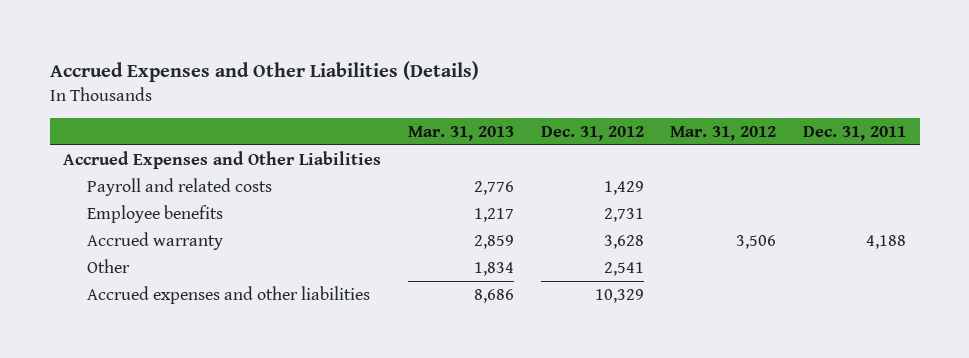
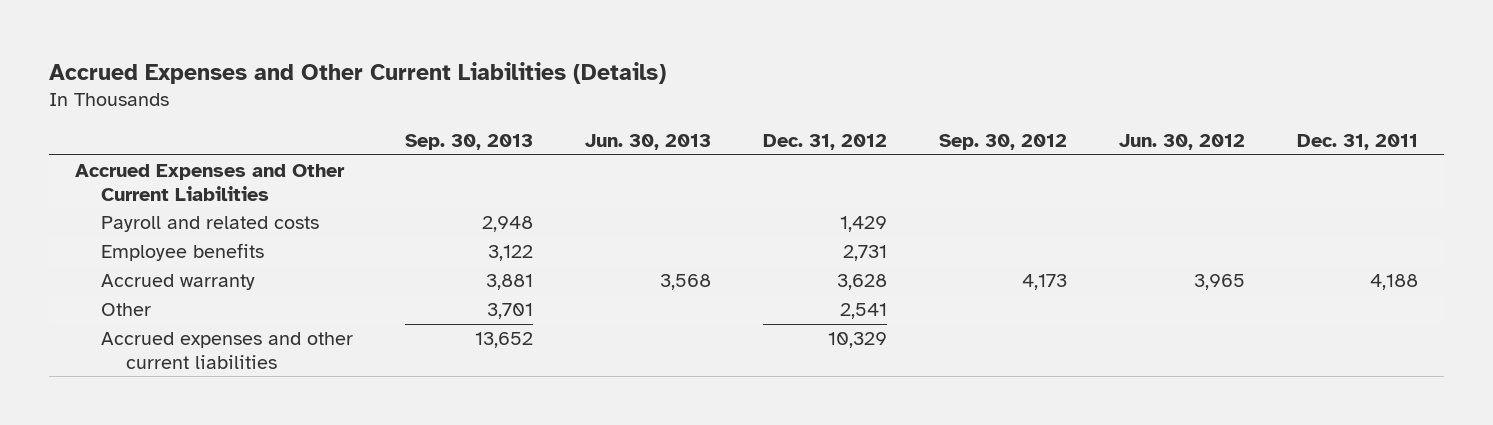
- Accrued Expenses and Other Liabilities (Details)
+ Accrued Expenses and Other Current Liabilities (Details)
- | Mar. 31, 2013 | Dec. 31, 2012 | Mar. 31, 2012 | Dec. 31, 2011
+ | Sep. 30, 2013 | Jun. 30, 2013 | Dec. 31, 2012 | Sep. 30, 2012 | Jun. 30, 2012 | Dec. 31, 2011
- Accrued Expenses and Other Liabilities
+ Accrued Expenses and Other Current Liabilities
- Accrued expenses and other liabilities | 8,686 | 10,329 | |
+ Accrued expenses and other current liabilities | 13,652 | | 10,329 | | |

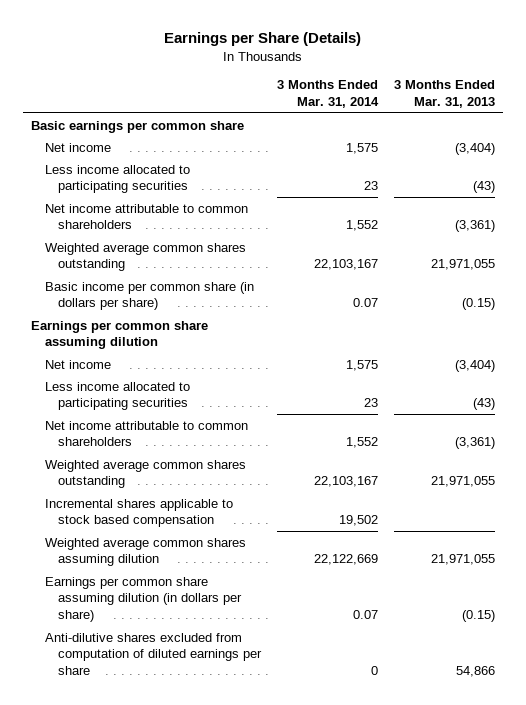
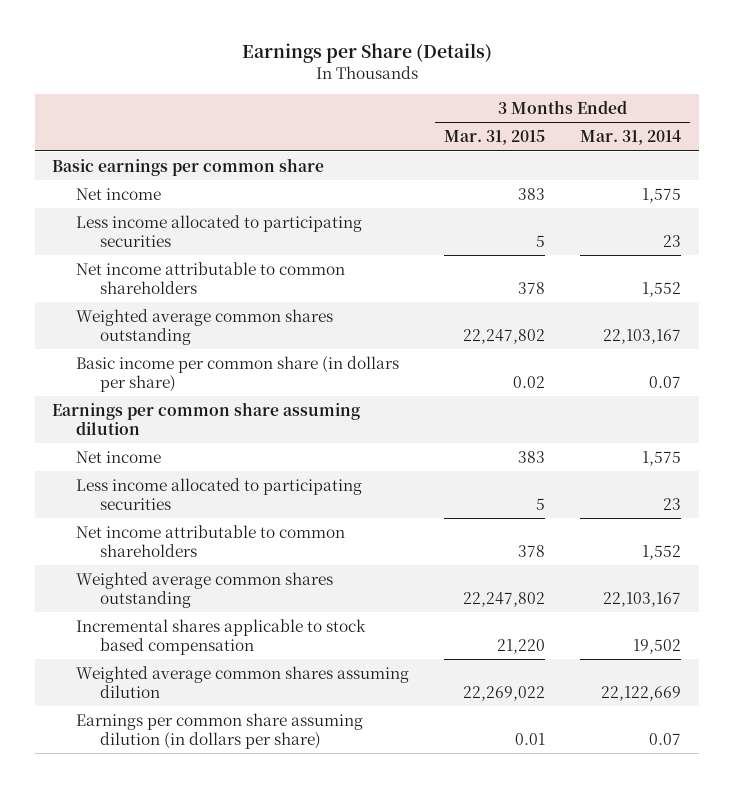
- | 3 Months Ended Mar. 31, 2014 | 3 Months Ended Mar. 31, 2013
+ | 3 Months Ended Mar. 31, 2015 | 3 Months Ended Mar. 31, 2014
- Anti-dilutive shares excluded from computation of diluted earnings per share | 0 | 54,866

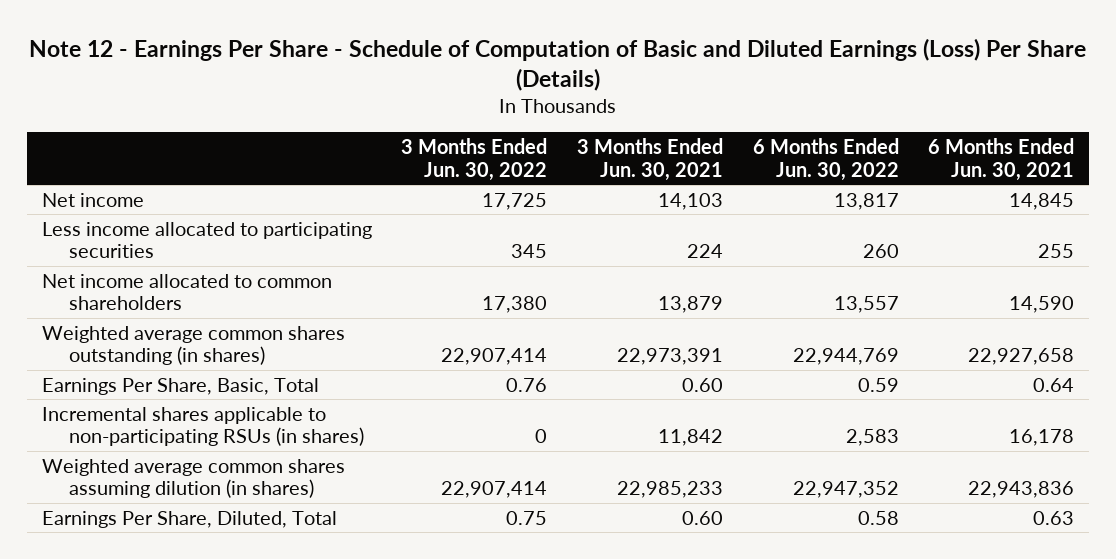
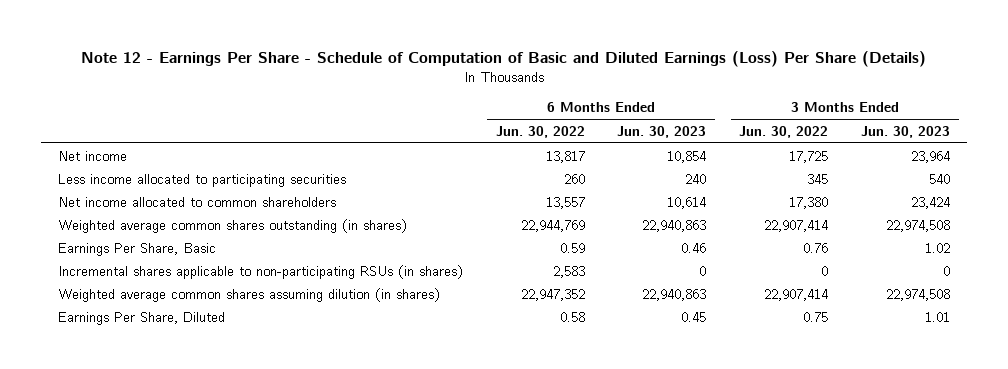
- | 3 Months Ended Jun. 30, 2022 | 3 Months Ended Jun. 30, 2021 | 6 Months Ended Jun. 30, 2022 | 6 Months Ended Jun. 30, 2021
+ | 6 Months Ended Jun. 30, 2022 | 6 Months Ended Jun. 30, 2023 | 3 Months Ended Jun. 30, 2022 | 3 Months Ended Jun. 30, 2023
- Earnings Per Share, Basic, Total | 0.76 | 0.60 | 0.59 | 0.64
+ Earnings Per Share, Basic | 0.59 | 0.46 | 0.76 | 1.02
- Earnings Per Share, Diluted, Total | 0.75 | 0.60 | 0.58 | 0.63
+ Earnings Per Share, Diluted | 0.58 | 0.45 | 0.75 | 1.01

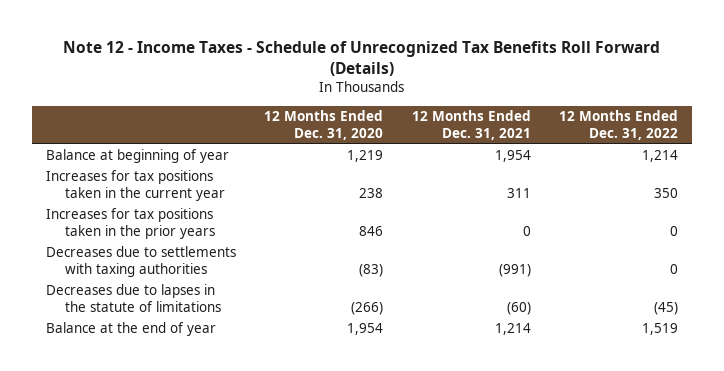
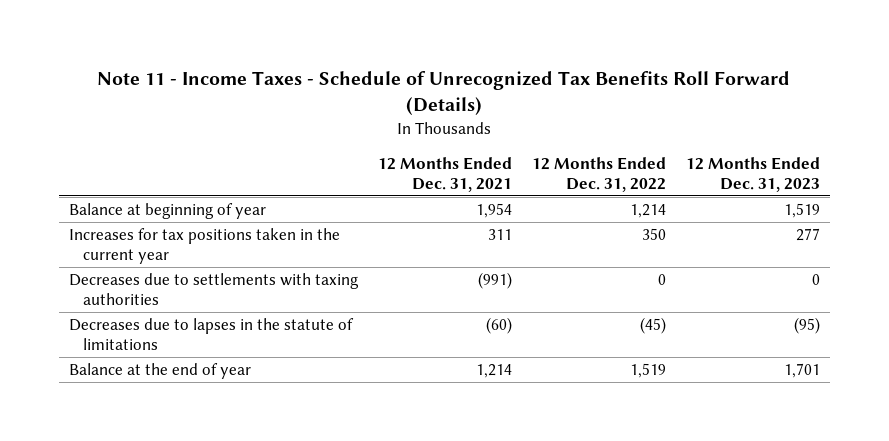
- Note 12 - Income Taxes - Schedule of Unrecognized Tax Benefits Roll Forward (Details)
+ Note 11 - Income Taxes - Schedule of Unrecognized Tax Benefits Roll Forward (Details)
- | 12 Months Ended Dec. 31, 2020 | 12 Months Ended Dec. 31, 2021 | 12 Months Ended Dec. 31, 2022
+ | 12 Months Ended Dec. 31, 2021 | 12 Months Ended Dec. 31, 2022 | 12 Months Ended Dec. 31, 2023
- Increases for tax positions taken in the prior years | 846 | 0 | 0

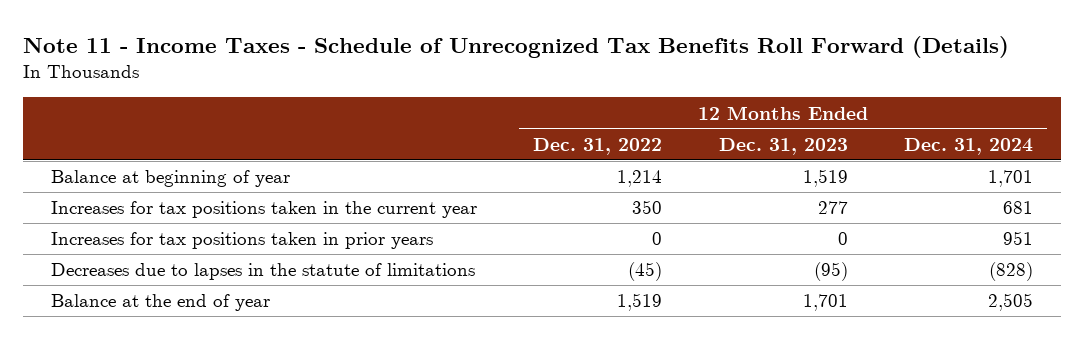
- | 12 Months Ended Dec. 31, 2021 | 12 Months Ended Dec. 31, 2022 | 12 Months Ended Dec. 31, 2023
+ | 12 Months Ended Dec. 31, 2022 | 12 Months Ended Dec. 31, 2023 | 12 Months Ended Dec. 31, 2024
- Decreases due to settlements with taxing authorities | (991) | 0 | 0
+ Increases for tax positions taken in prior years | 0 | 0 | 951

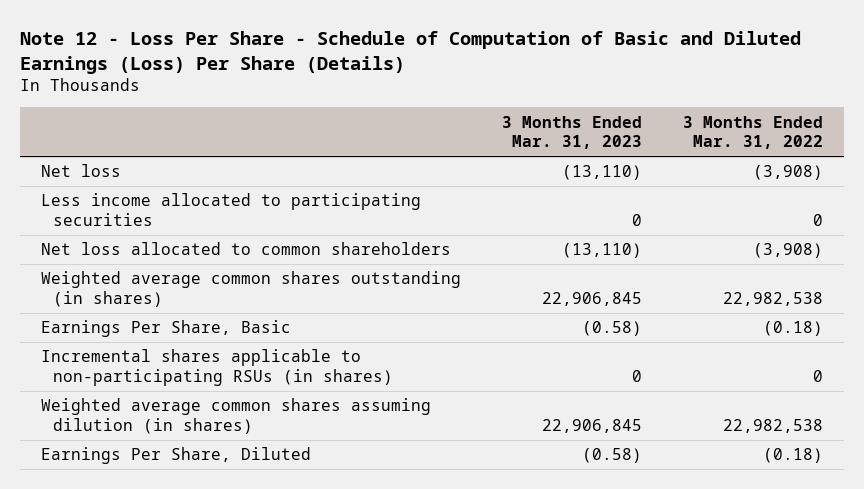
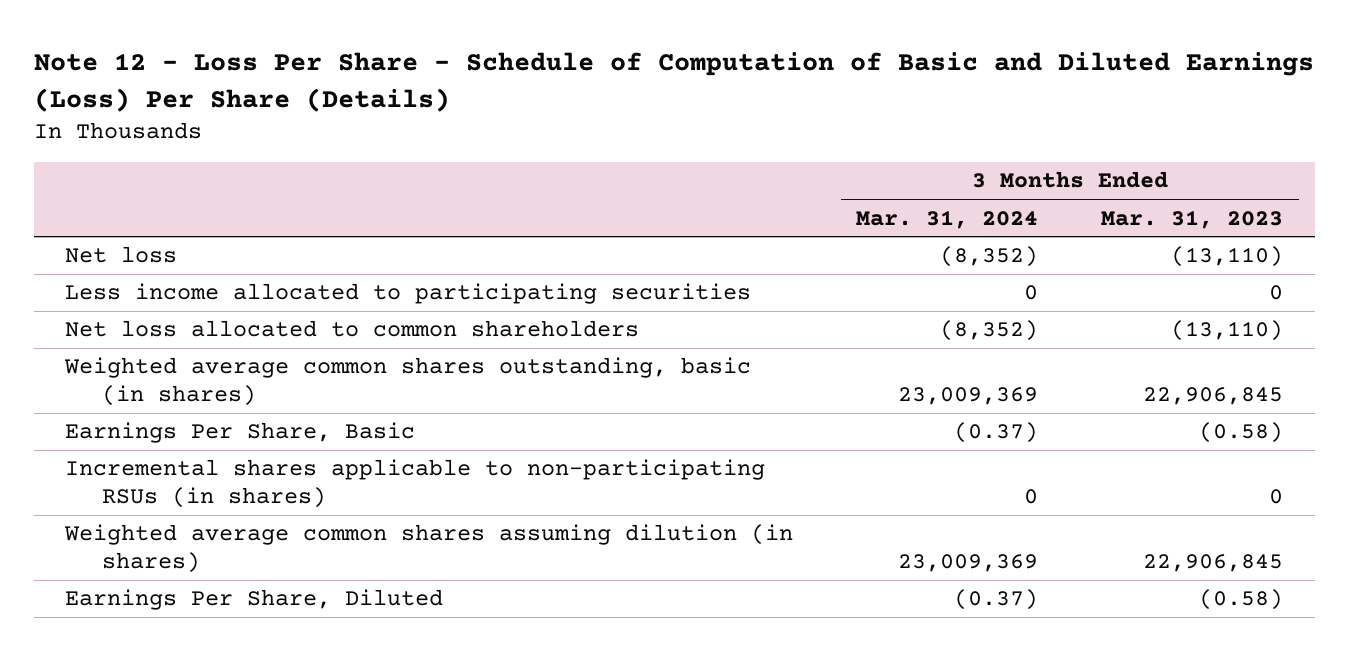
- | 3 Months Ended Mar. 31, 2023 | 3 Months Ended Mar. 31, 2022
+ | 3 Months Ended Mar. 31, 2024 | 3 Months Ended Mar. 31, 2023
- Weighted average common shares outstanding (in shares) | 22,906,845 | 22,982,538
+ Weighted average common shares outstanding, basic (in shares) | 23,009,369 | 22,906,845

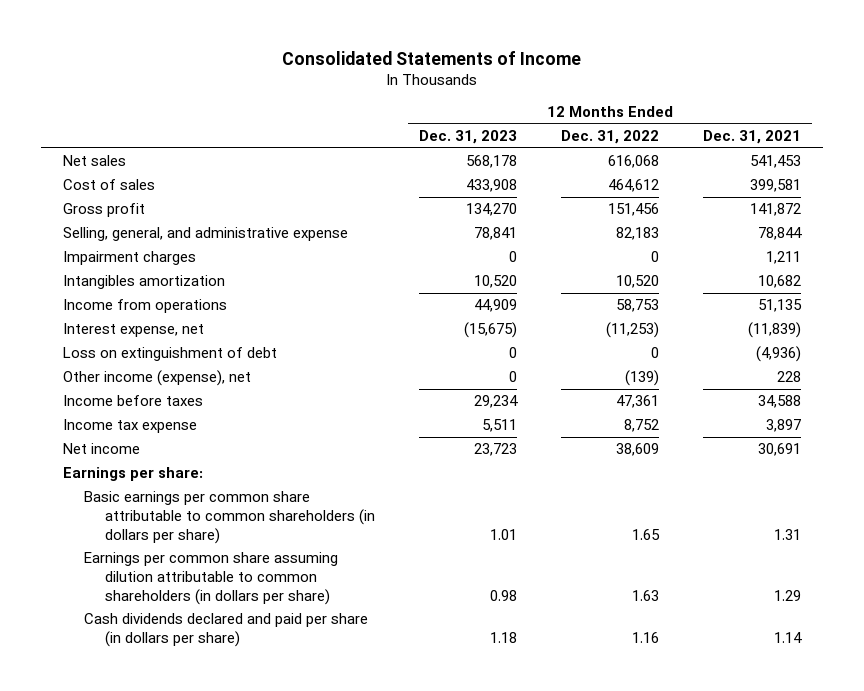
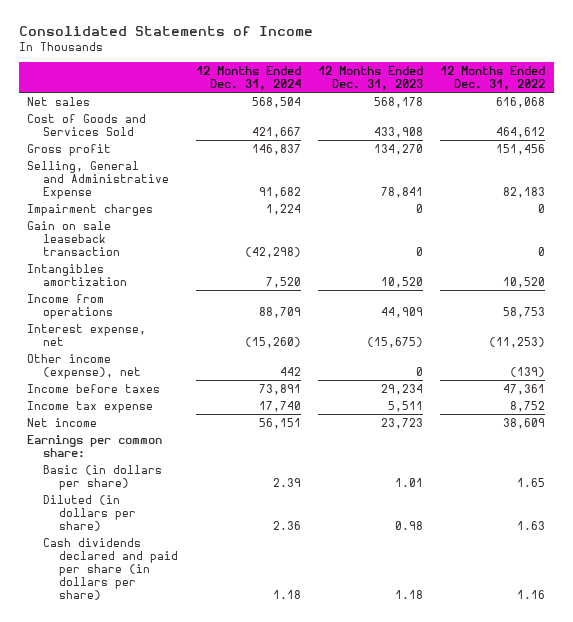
- | 12 Months Ended Dec. 31, 2023 | 12 Months Ended Dec. 31, 2022 | 12 Months Ended Dec. 31, 2021
+ | 12 Months Ended Dec. 31, 2024 | 12 Months Ended Dec. 31, 2023 | 12 Months Ended Dec. 31, 2022
- Cost of sales | 433,908 | 464,612 | 399,581
+ Cost of Goods and Services Sold | 421,667 | 433,908 | 464,612
- Selling, general, and administrative expense | 78,841 | 82,183 | 78,844
+ Selling, General and Administrative Expense | 91,682 | 78,841 | 82,183
+ Gain on sale leaseback transaction | (42,298) | 0 | 0
- Loss on extinguishment of debt | 0 | 0 | (4,936)
- Earnings per share:
- Basic earnings per common share attributable to common shareholders (in dollars per share) | 1.01 | 1.65 | 1.31
- Earnings per common share assuming dilution attributable to common shareholders (in dollars per share) | 0.98 | 1.63 | 1.29
+ Earnings per common share:
+ Basic (in dollars per share) | 2.39 | 1.01 | 1.65
+ Diluted (in dollars per share) | 2.36 | 0.98 | 1.63

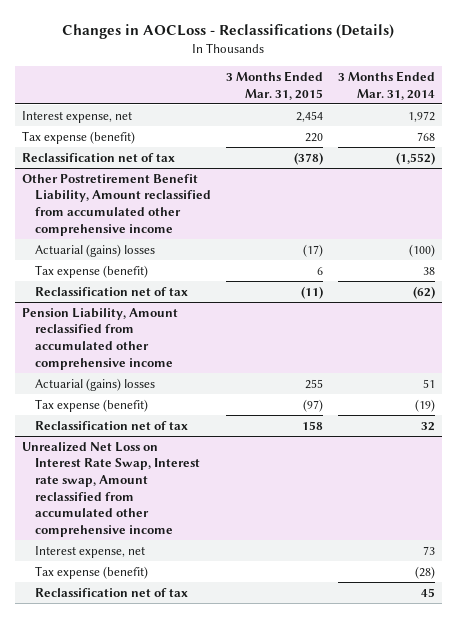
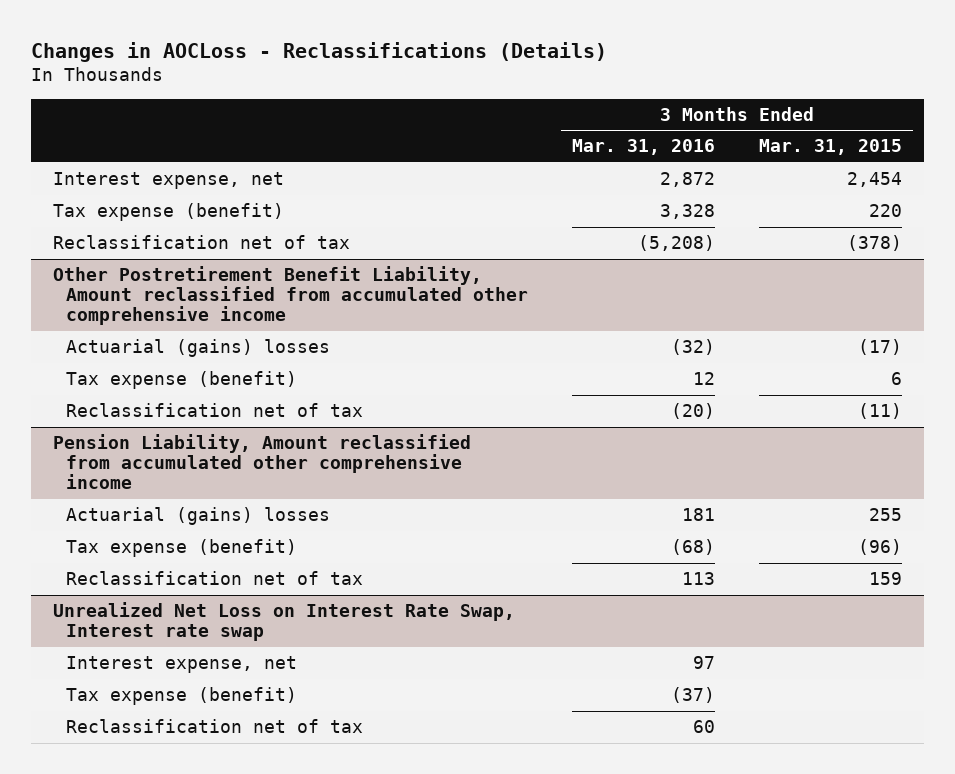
- | 3 Months Ended Mar. 31, 2015 | 3 Months Ended Mar. 31, 2014
+ | 3 Months Ended Mar. 31, 2016 | 3 Months Ended Mar. 31, 2015
@ Pension Liability, Amount reclassified from accumulated other comprehensive income
- Tax expense (benefit) | (97) | (19)
- Reclassification net of tax | 158 | 32
- Unrealized Net Loss on Interest Rate Swap, Interest rate swap, Amount reclassified from accumulated other comprehensive income
@ Pension Liability, Amount reclassified from accumulated other comprehensive income
+ Tax expense (benefit) | (68) | (96)
+ Reclassification net of tax | 113 | 159
+ Unrealized Net Loss on Interest Rate Swap, Interest rate swap

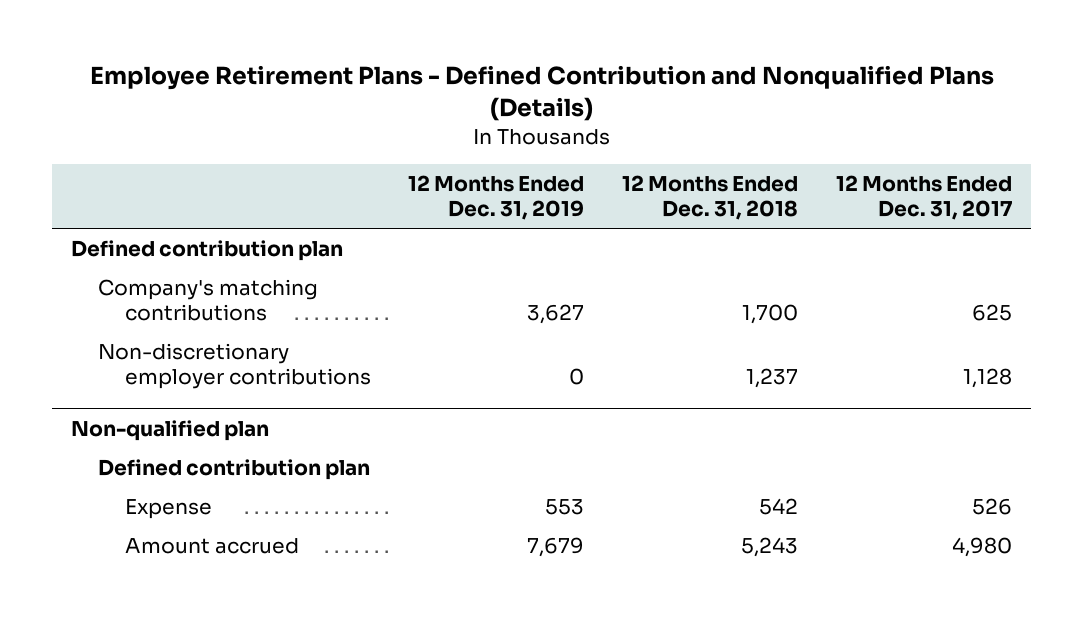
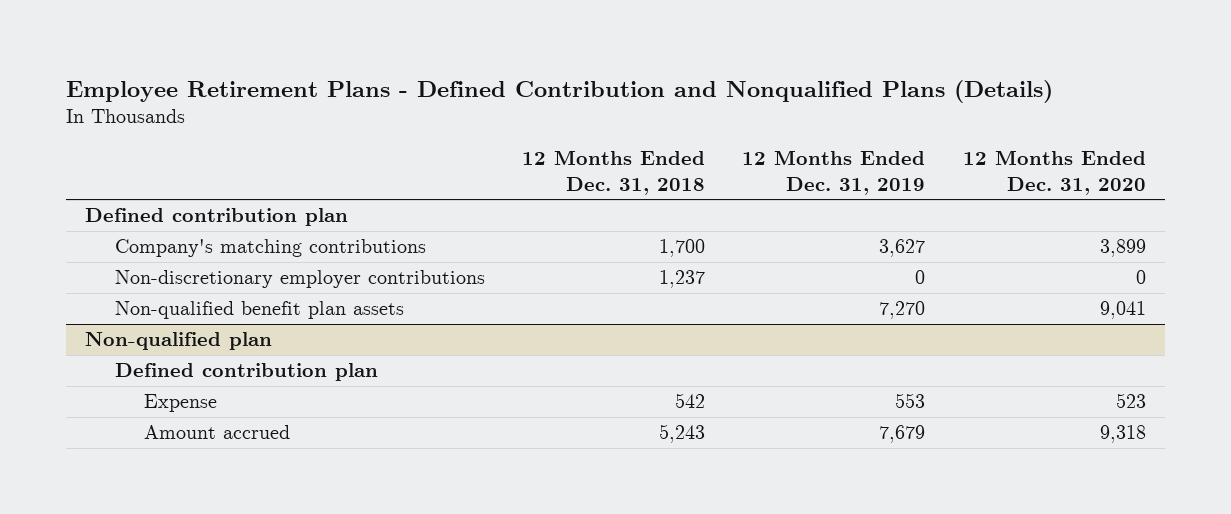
- | 12 Months Ended Dec. 31, 2019 | 12 Months Ended Dec. 31, 2018 | 12 Months Ended Dec. 31, 2017
+ | 12 Months Ended Dec. 31, 2018 | 12 Months Ended Dec. 31, 2019 | 12 Months Ended Dec. 31, 2020
+ Non-qualified benefit plan assets | | 7,270 | 9,041

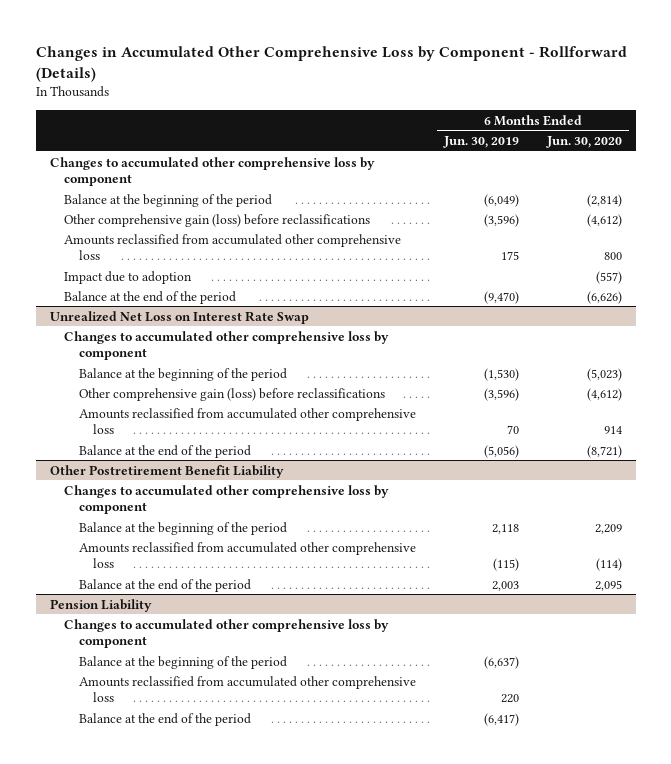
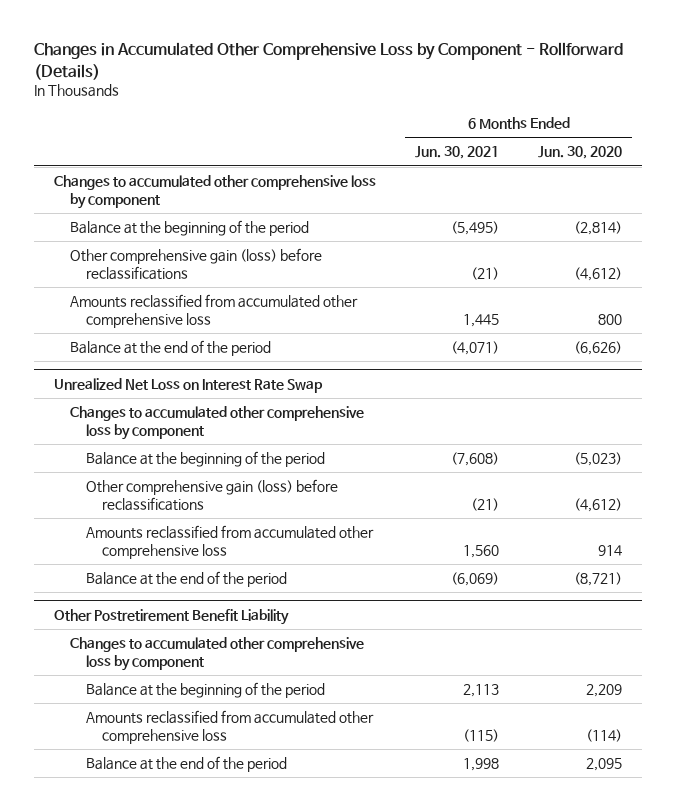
- | 6 Months Ended Jun. 30, 2019 | 6 Months Ended Jun. 30, 2020
+ | 6 Months Ended Jun. 30, 2021 | 6 Months Ended Jun. 30, 2020
- Impact due to adoption | | (557)
- Pension Liability
- Changes to accumulated other comprehensive loss by component
- Balance at the beginning of the period | (6,637) |
- Amounts reclassified from accumulated other comprehensive loss | 220 |
- Balance at the end of the period | (6,417) |

